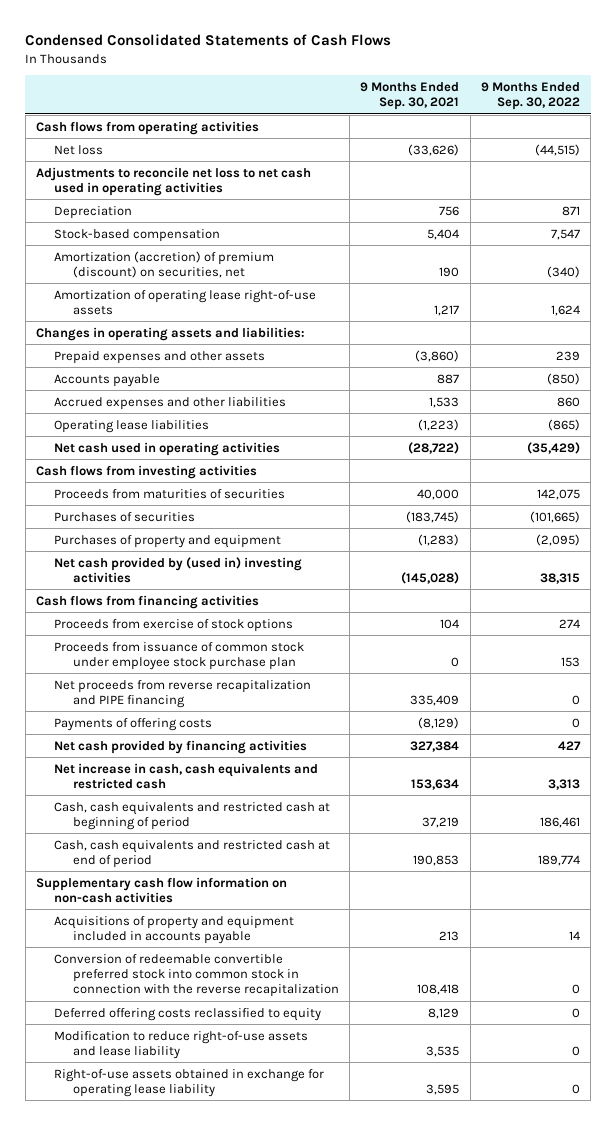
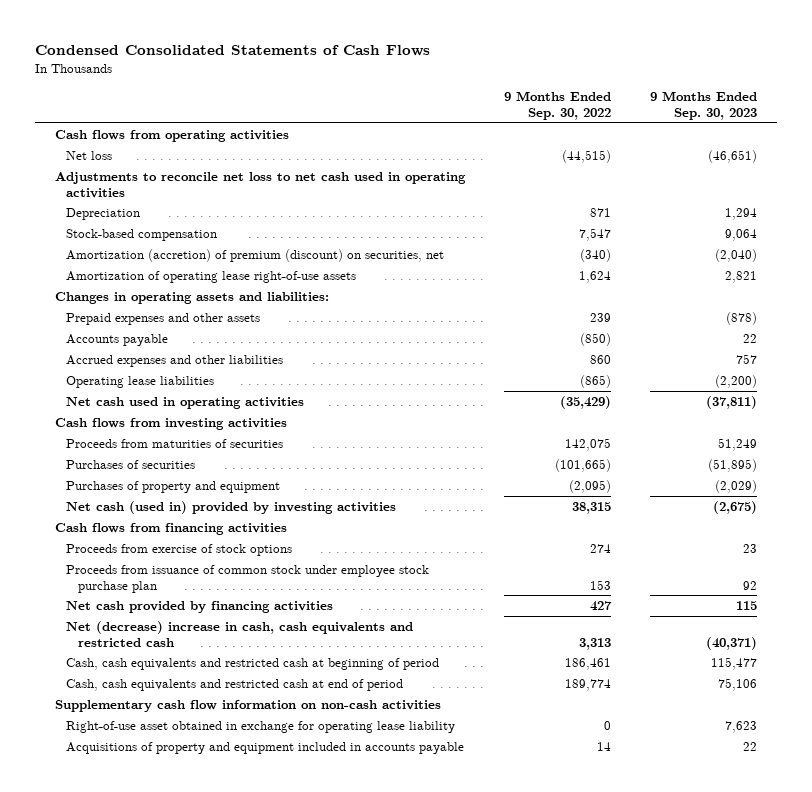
- | 9 Months Ended Sep. 30, 2021 | 9 Months Ended Sep. 30, 2022
+ | 9 Months Ended Sep. 30, 2022 | 9 Months Ended Sep. 30, 2023
- Net cash provided by (used in) investing activities | (145,028) | 38,315
+ Net cash (used in) provided by investing activities | 38,315 | (2,675)
- Net proceeds from reverse recapitalization and PIPE financing | 335,409 | 0
- Payments of offering costs | (8,129) | 0
- Net increase in cash, cash equivalents and restricted cash | 153,634 | 3,313
+ Net (decrease) increase in cash, cash equivalents and restricted cash | 3,313 | (40,371)
+ Right-of-use asset obtained in exchange for operating lease liability | 0 | 7,623
- Conversion of redeemable convertible preferred stock into common stock in connection with the reverse recapitalization | 108,418 | 0
- Deferred offering costs reclassified to equity | 8,129 | 0
- Modification to reduce right-of-use assets and lease liability | 3,535 | 0
- Right-of-use assets obtained in exchange for operating lease liability | 3,595 | 0

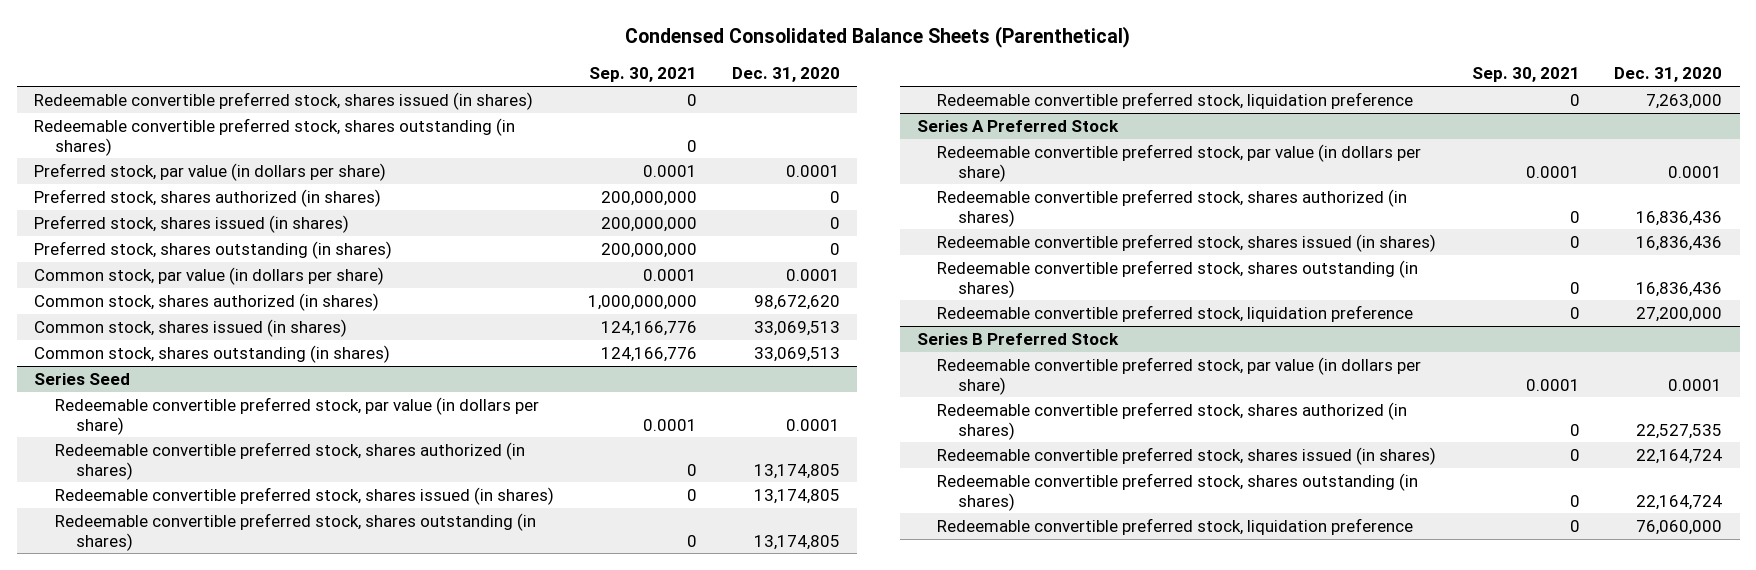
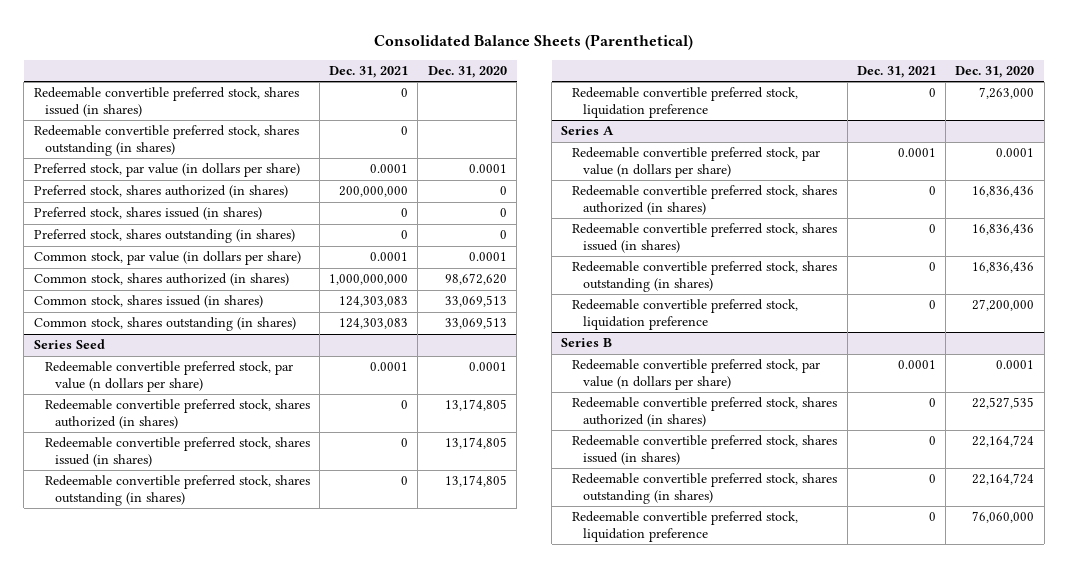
- Condensed Consolidated Balance Sheets (Parenthetical)
+ Consolidated Balance Sheets (Parenthetical)
- | Sep. 30, 2021 | Dec. 31, 2020
+ | Dec. 31, 2021 | Dec. 31, 2020
@ Series Seed
- Redeemable convertible preferred stock, par value (in dollars per share) | 0.0001 | 0.0001
+ Redeemable convertible preferred stock, par value (n dollars per share) | 0.0001 | 0.0001
- Series A Preferred Stock
- Redeemable convertible preferred stock, par value (in dollars per share) | 0.0001 | 0.0001
+ Series A
+ Redeemable convertible preferred stock, par value (n dollars per share) | 0.0001 | 0.0001
- Series B Preferred Stock
- Redeemable convertible preferred stock, par value (in dollars per share) | 0.0001 | 0.0001
+ Series B
+ Redeemable convertible preferred stock, par value (n dollars per share) | 0.0001 | 0.0001

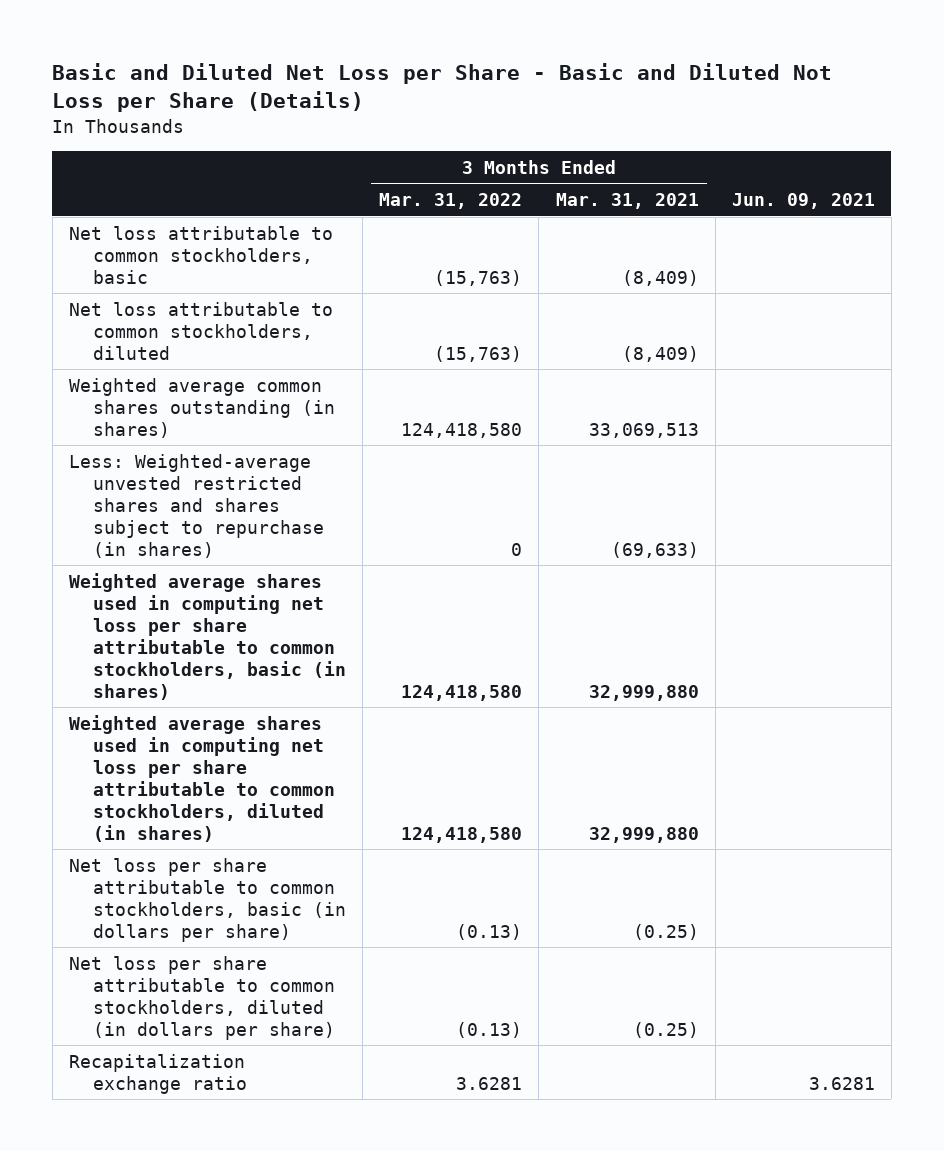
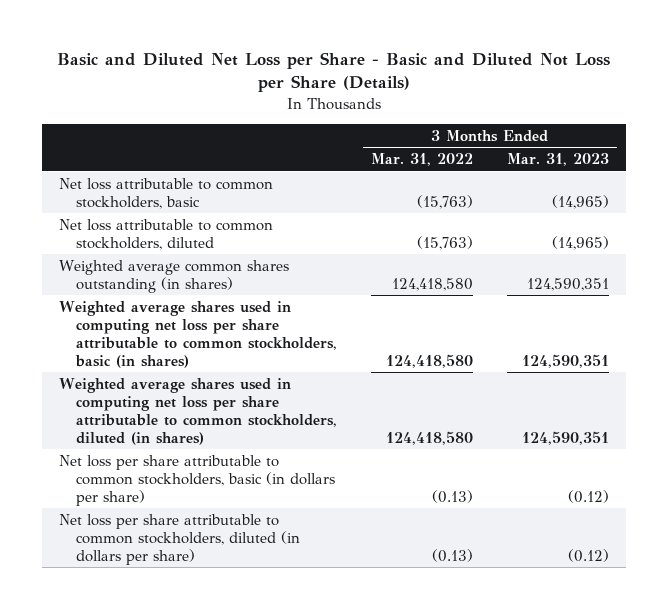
- | 3 Months Ended Mar. 31, 2022 | 3 Months Ended Mar. 31, 2021 | Jun. 09, 2021
+ | 3 Months Ended Mar. 31, 2022 | 3 Months Ended Mar. 31, 2023
- Less: Weighted-average unvested restricted shares and shares subject to repurchase (in shares) | 0 | (69,633) |
- Recapitalization exchange ratio | 3.6281 | | 3.6281

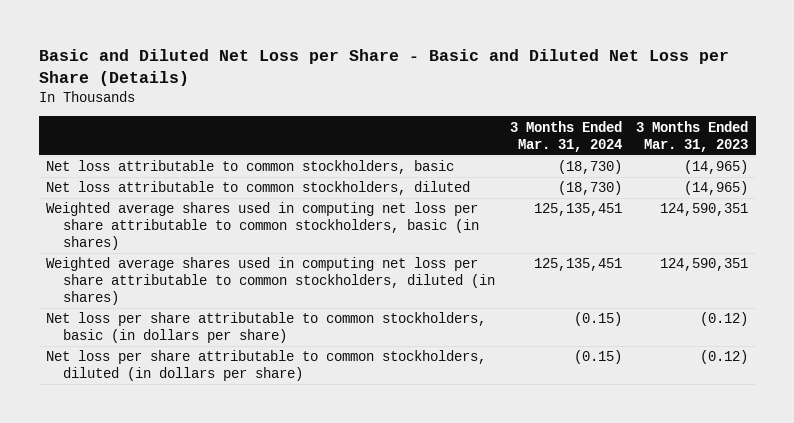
- Basic and Diluted Net Loss per Share - Basic and Diluted Not Loss per Share (Details)
+ Basic and Diluted Net Loss per Share - Basic and Diluted Net Loss per Share (Details)
- | 3 Months Ended Mar. 31, 2022 | 3 Months Ended Mar. 31, 2023
+ | 3 Months Ended Mar. 31, 2024 | 3 Months Ended Mar. 31, 2023
- Weighted average common shares outstanding (in shares) | 124,418,580 | 124,590,351

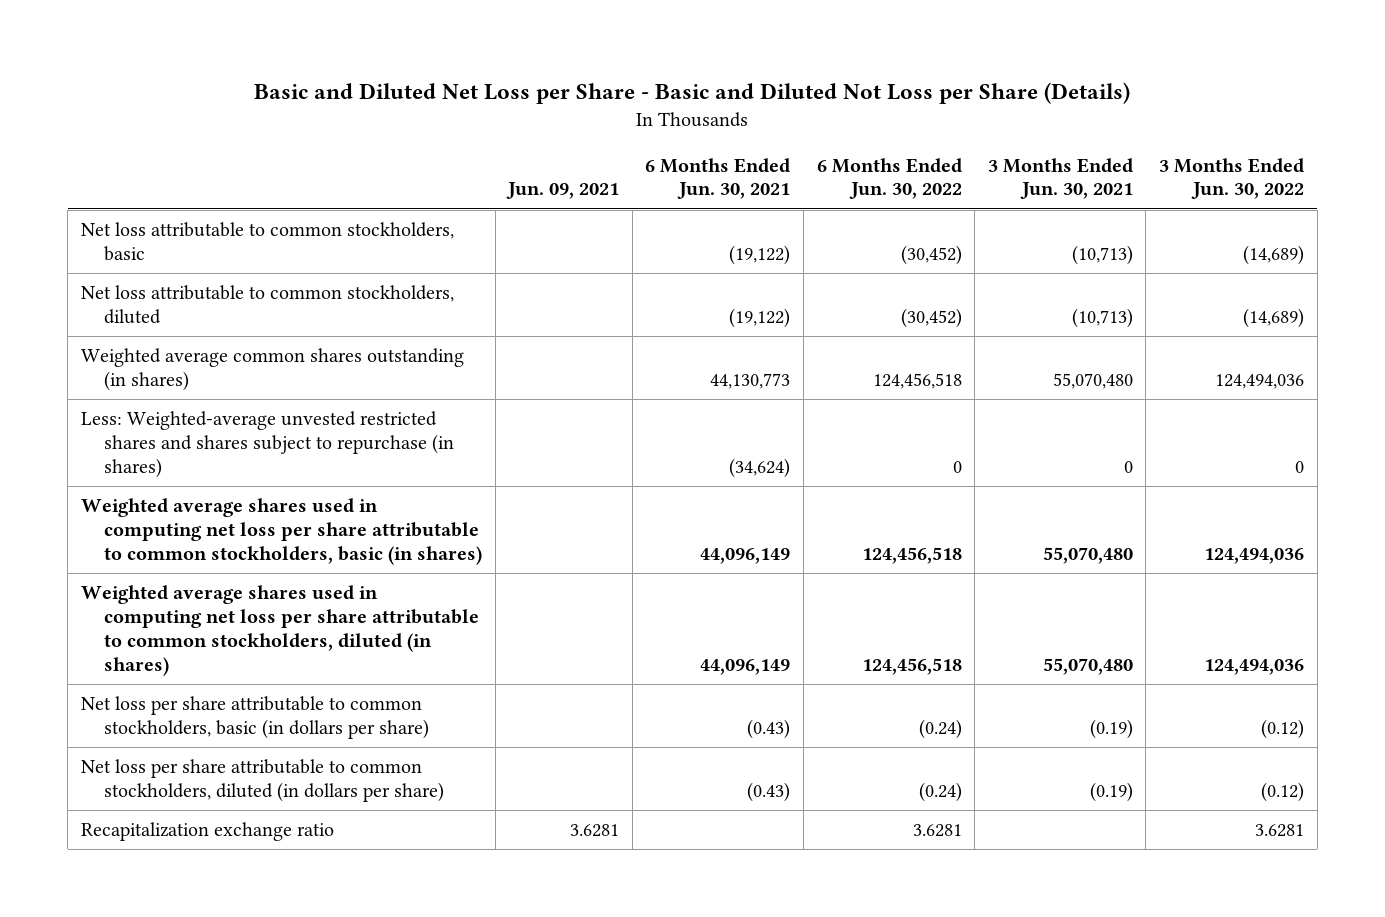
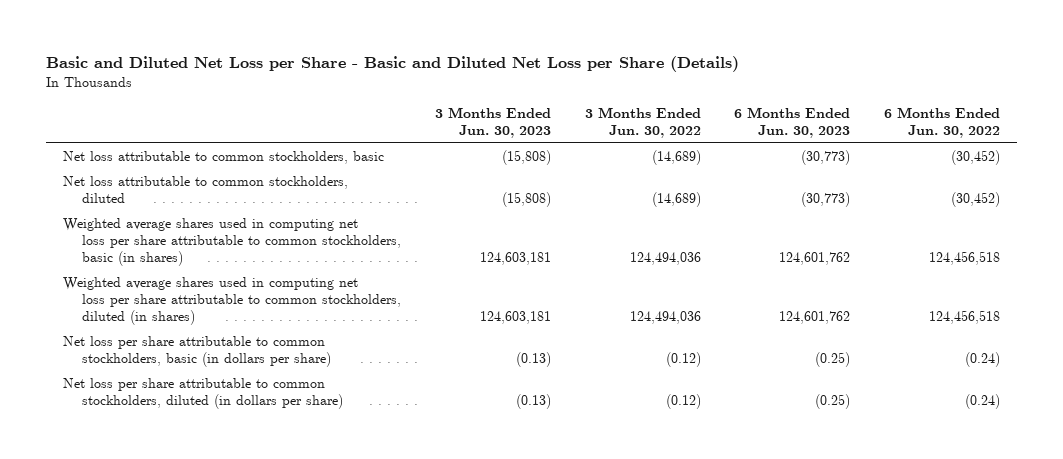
- Basic and Diluted Net Loss per Share - Basic and Diluted Not Loss per Share (Details)
+ Basic and Diluted Net Loss per Share - Basic and Diluted Net Loss per Share (Details)
- | Jun. 09, 2021 | 6 Months Ended Jun. 30, 2021 | 6 Months Ended Jun. 30, 2022 | 3 Months Ended Jun. 30, 2021 | 3 Months Ended Jun. 30, 2022
+ | 3 Months Ended Jun. 30, 2023 | 3 Months Ended Jun. 30, 2022 | 6 Months Ended Jun. 30, 2023 | 6 Months Ended Jun. 30, 2022
- Weighted average common shares outstanding (in shares) | | 44,130,773 | 124,456,518 | 55,070,480 | 124,494,036
- Less: Weighted-average unvested restricted shares and shares subject to repurchase (in shares) | | (34,624) | 0 | 0 | 0
- Recapitalization exchange ratio | 3.6281 | | 3.6281 | | 3.6281

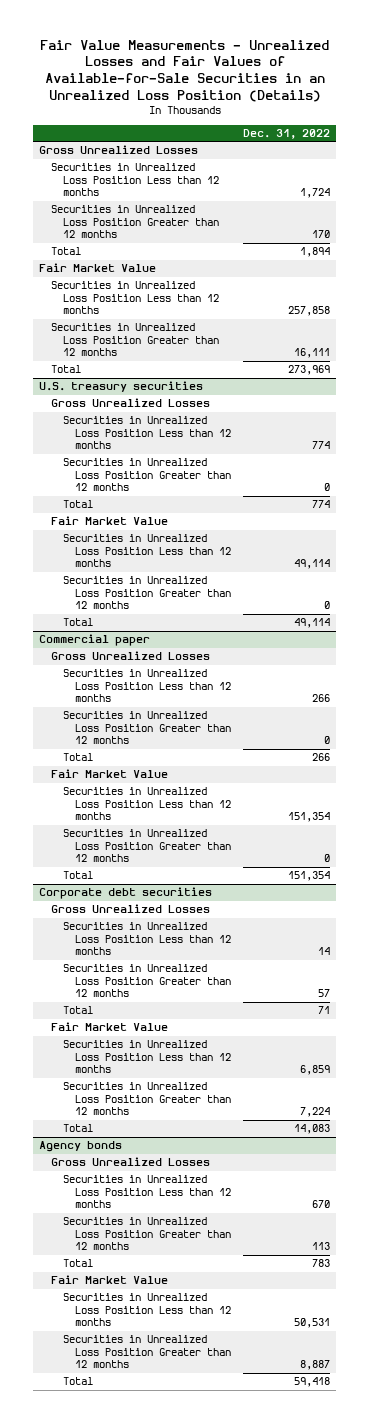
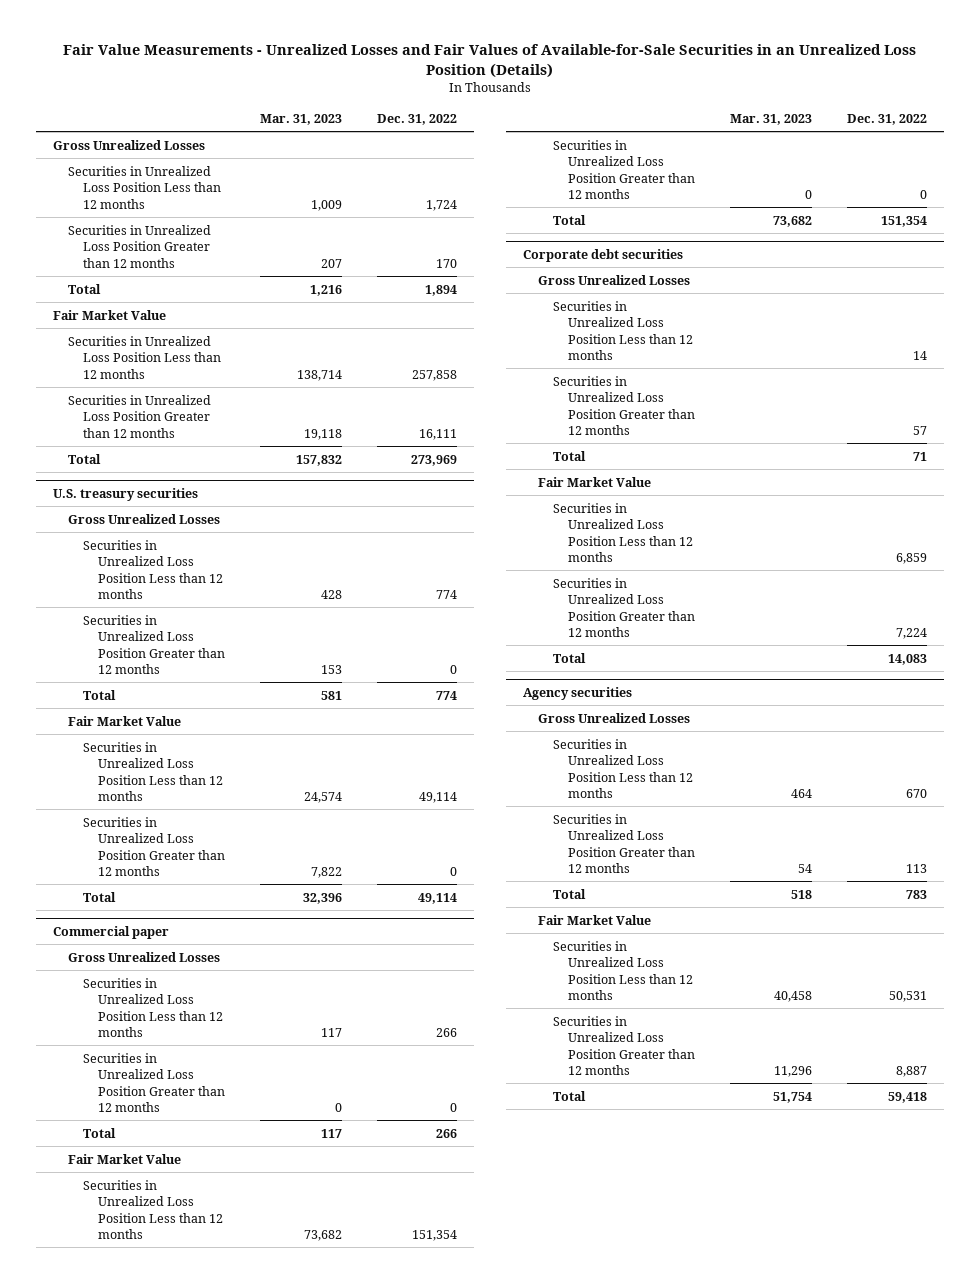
- | Dec. 31, 2022
+ | Mar. 31, 2023 | Dec. 31, 2022
- Agency bonds
+ Agency securities

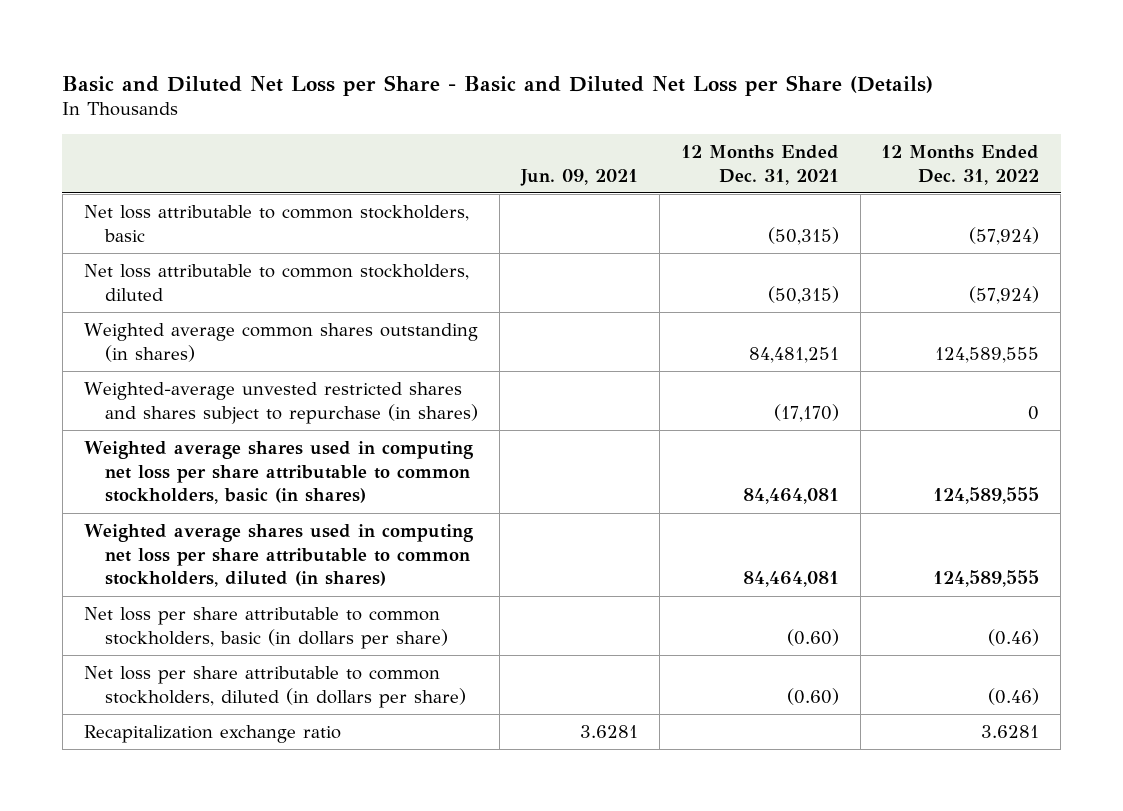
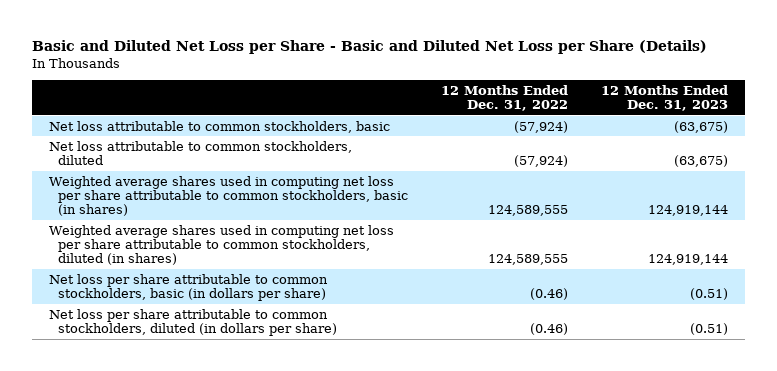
- | Jun. 09, 2021 | 12 Months Ended Dec. 31, 2021 | 12 Months Ended Dec. 31, 2022
+ | 12 Months Ended Dec. 31, 2022 | 12 Months Ended Dec. 31, 2023
- Weighted average common shares outstanding (in shares) | | 84,481,251 | 124,589,555
- Weighted-average unvested restricted shares and shares subject to repurchase (in shares) | | (17,170) | 0
- Recapitalization exchange ratio | 3.6281 | | 3.6281

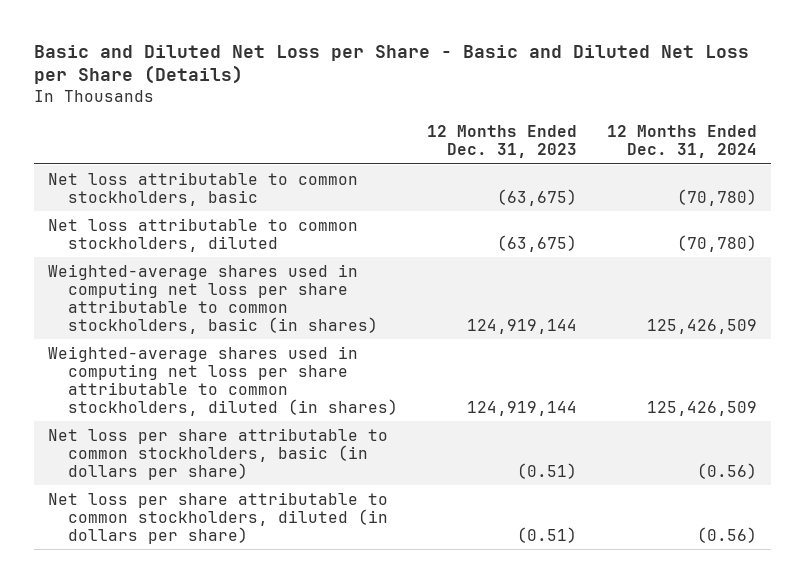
- | 12 Months Ended Dec. 31, 2022 | 12 Months Ended Dec. 31, 2023
+ | 12 Months Ended Dec. 31, 2023 | 12 Months Ended Dec. 31, 2024
- Weighted average shares used in computing net loss per share attributable to common stockholders, basic (in shares) | 124,589,555 | 124,919,144
- Weighted average shares used in computing net loss per share attributable to common stockholders, diluted (in shares) | 124,589,555 | 124,919,144
+ Weighted-average shares used in computing net loss per share attributable to common stockholders, basic (in shares) | 124,919,144 | 125,426,509
+ Weighted-average shares used in computing net loss per share attributable to common stockholders, diluted (in shares) | 124,919,144 | 125,426,509

